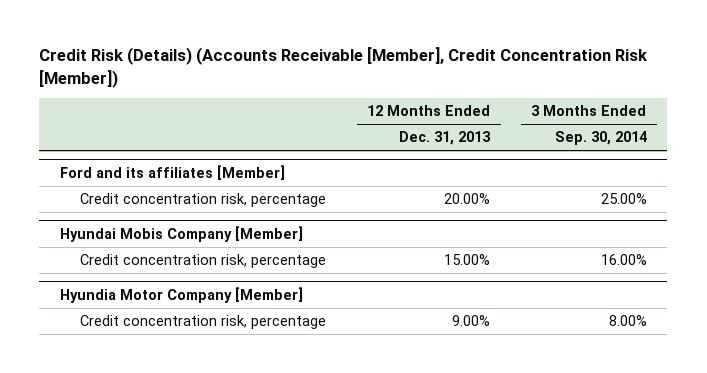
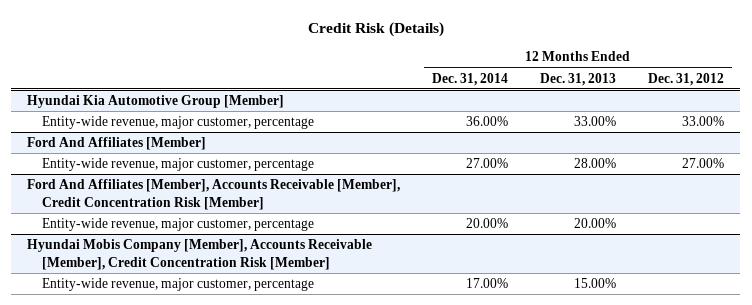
- Credit Risk (Details) (Accounts Receivable [Member], Credit Concentration Risk [Member])
+ Credit Risk (Details)
- | 12 Months Ended Dec. 31, 2013 | 3 Months Ended Sep. 30, 2014
+ | 12 Months Ended Dec. 31, 2014 | 12 Months Ended Dec. 31, 2013 | 12 Months Ended Dec. 31, 2012
- Ford and its affiliates [Member]
- Credit concentration risk, percentage | 20.00% | 25.00%
- Hyundai Mobis Company [Member]
- Credit concentration risk, percentage | 15.00% | 16.00%
- Hyundia Motor Company [Member]
- Credit concentration risk, percentage | 9.00% | 8.00%
+ Hyundai Kia Automotive Group [Member]
+ Entity-wide revenue, major customer, percentage | 36.00% | 33.00% | 33.00%
+ Ford And Affiliates [Member]
+ Entity-wide revenue, major customer, percentage | 27.00% | 28.00% | 27.00%
+ Ford And Affiliates [Member], Accounts Receivable [Member], Credit Concentration Risk [Member]
+ Entity-wide revenue, major customer, percentage | 20.00% | 20.00% |
+ Hyundai Mobis Company [Member], Accounts Receivable [Member], Credit Concentration Risk [Member]
+ Entity-wide revenue, major customer, percentage | 17.00% | 15.00% |

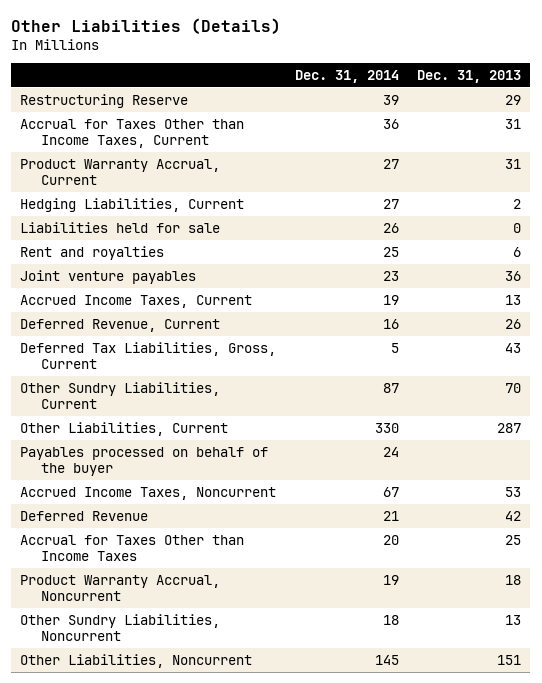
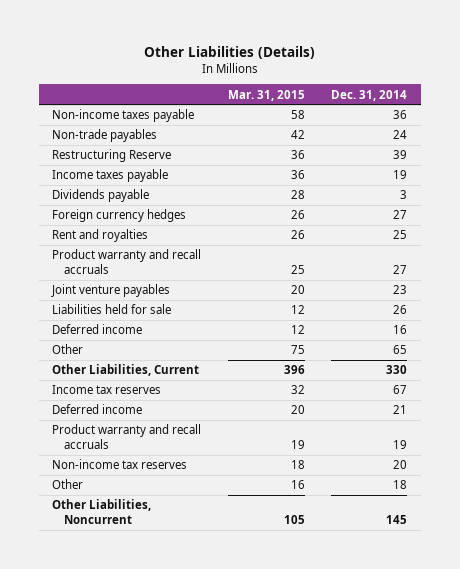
- | Dec. 31, 2014 | Dec. 31, 2013
+ | Mar. 31, 2015 | Dec. 31, 2014
+ Non-income taxes payable | 58 | 36
+ Non-trade payables | 42 | 24
- Accrual for Taxes Other than Income Taxes, Current | 36 | 31
- Product Warranty Accrual, Current | 27 | 31
- Hedging Liabilities, Current | 27 | 2
+ Income taxes payable | 36 | 19
+ Dividends payable | 28 | 3
+ Foreign currency hedges | 26 | 27
+ Product warranty and recall accruals | 25 | 27
- Accrued Income Taxes, Current | 19 | 13
- Deferred Revenue, Current | 16 | 26
- Deferred Tax Liabilities, Gross, Current | 5 | 43
- Other Sundry Liabilities, Current | 87 | 70
moved down: Liabilities held for sale | 12 | 26
+ Deferred income | 12 | 16
+ Other | 75 | 65
- Payables processed on behalf of the buyer | 24 |
- Accrued Income Taxes, Noncurrent | 67 | 53
- Deferred Revenue | 21 | 42
- Accrual for Taxes Other than Income Taxes | 20 | 25
- Product Warranty Accrual, Noncurrent | 19 | 18
- Other Sundry Liabilities, Noncurrent | 18 | 13
+ Income tax reserves | 32 | 67
+ Deferred income | 20 | 21
+ Product warranty and recall accruals | 19 | 19
+ Non-income tax reserves | 18 | 20
+ Other | 16 | 18

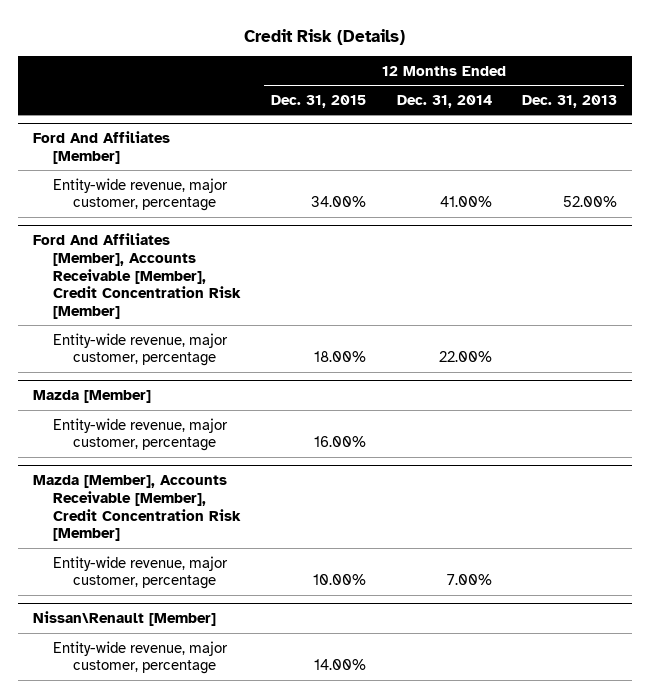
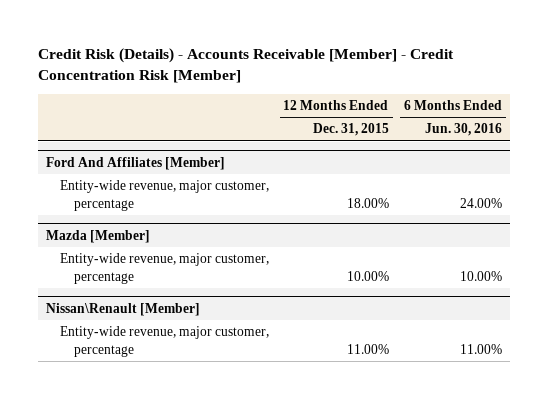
- Credit Risk (Details)
+ Credit Risk (Details) - Accounts Receivable [Member] - Credit Concentration Risk [Member]
- | 12 Months Ended Dec. 31, 2015 | 12 Months Ended Dec. 31, 2014 | 12 Months Ended Dec. 31, 2013
+ | 12 Months Ended Dec. 31, 2015 | 6 Months Ended Jun. 30, 2016
@ Ford And Affiliates [Member]
- Entity-wide revenue, major customer, percentage | 34.00% | 41.00% | 52.00%
- Ford And Affiliates [Member], Accounts Receivable [Member], Credit Concentration Risk [Member]
@ Mazda [Member]
- Entity-wide revenue, major customer, percentage | 16.00% | |
- Mazda [Member], Accounts Receivable [Member], Credit Concentration Risk [Member]
@ Nissan\Renault [Member]
- Entity-wide revenue, major customer, percentage | 14.00% | |
+ Entity-wide revenue, major customer, percentage | 11.00% | 11.00%

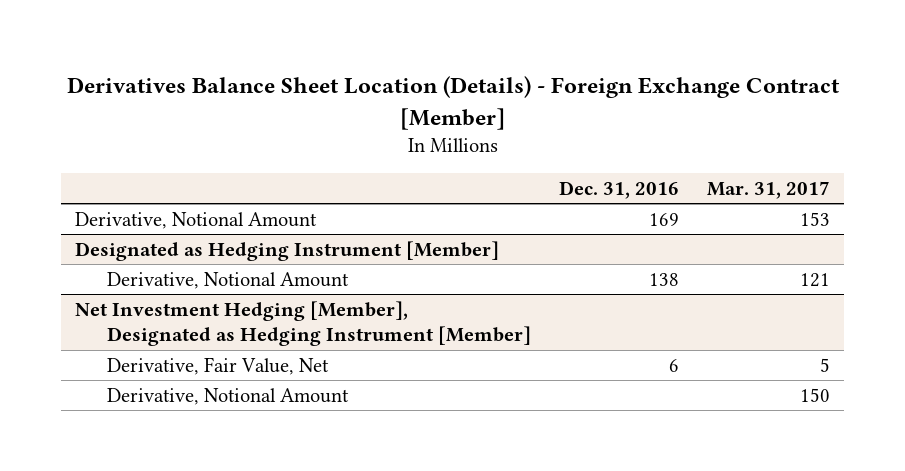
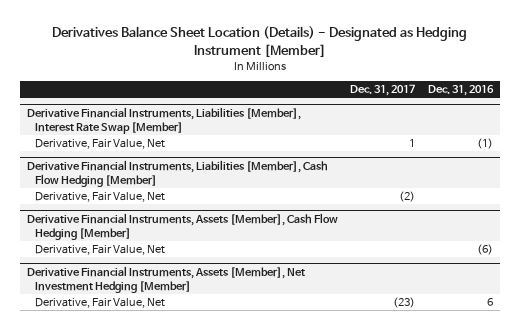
- Derivatives Balance Sheet Location (Details) - Foreign Exchange Contract [Member]
+ Derivatives Balance Sheet Location (Details) - Designated as Hedging Instrument [Member]
- | Dec. 31, 2016 | Mar. 31, 2017
+ | Dec. 31, 2017 | Dec. 31, 2016
- Derivative, Notional Amount | 169 | 153
- Designated as Hedging Instrument [Member]
- Derivative, Notional Amount | 138 | 121
- Net Investment Hedging [Member], Designated as Hedging Instrument [Member]
+ Derivative Financial Instruments, Liabilities [Member], Interest Rate Swap [Member]
+ Derivative, Fair Value, Net | 1 | (1)
+ Derivative Financial Instruments, Liabilities [Member], Cash Flow Hedging [Member]
+ Derivative, Fair Value, Net | (2) |
+ Derivative Financial Instruments, Assets [Member], Cash Flow Hedging [Member]
+ Derivative, Fair Value, Net | | (6)
+ Derivative Financial Instruments, Assets [Member], Net Investment Hedging [Member]
- Derivative, Notional Amount | | 150

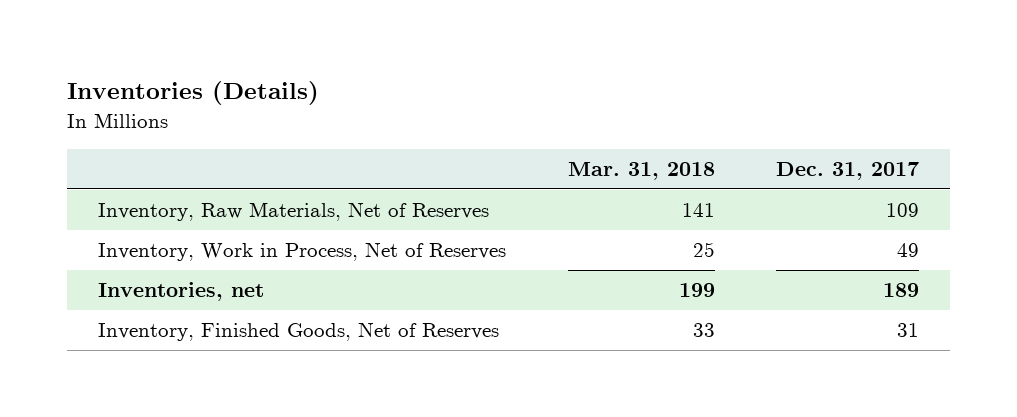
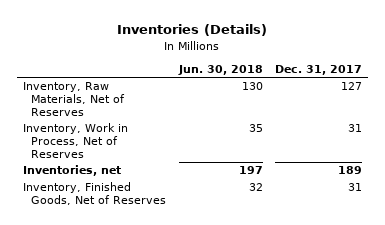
- | Mar. 31, 2018 | Dec. 31, 2017
+ | Jun. 30, 2018 | Dec. 31, 2017
- Inventory, Raw Materials, Net of Reserves | 141 | 109
- Inventory, Work in Process, Net of Reserves | 25 | 49
+ Inventory, Raw Materials, Net of Reserves | 130 | 127
+ Inventory, Work in Process, Net of Reserves | 35 | 31

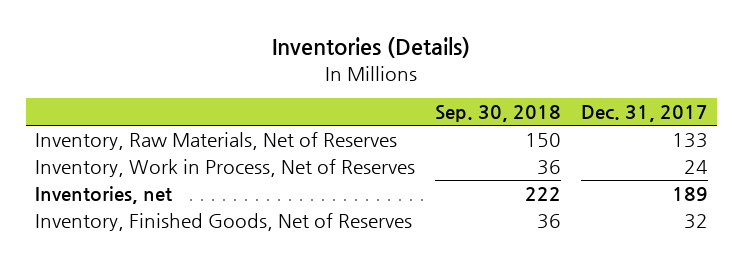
- | Jun. 30, 2018 | Dec. 31, 2017
+ | Sep. 30, 2018 | Dec. 31, 2017
- Inventory, Raw Materials, Net of Reserves | 130 | 127
- Inventory, Work in Process, Net of Reserves | 35 | 31
+ Inventory, Raw Materials, Net of Reserves | 150 | 133
+ Inventory, Work in Process, Net of Reserves | 36 | 24
- Inventory, Finished Goods, Net of Reserves | 32 | 31
+ Inventory, Finished Goods, Net of Reserves | 36 | 32

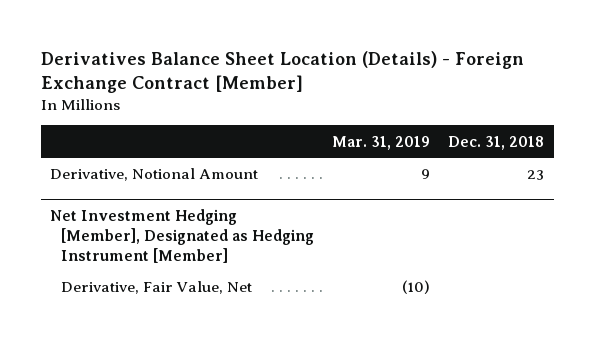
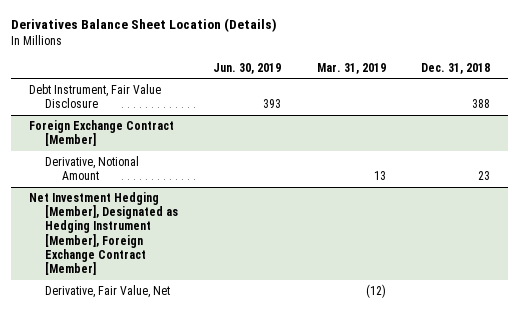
- Derivatives Balance Sheet Location (Details) - Foreign Exchange Contract [Member]
+ Derivatives Balance Sheet Location (Details)
- | Mar. 31, 2019 | Dec. 31, 2018
+ | Jun. 30, 2019 | Mar. 31, 2019 | Dec. 31, 2018
- Derivative, Notional Amount | 9 | 23
- Net Investment Hedging [Member], Designated as Hedging Instrument [Member]
- Derivative, Fair Value, Net | (10) |
+ Debt Instrument, Fair Value Disclosure | 393 | | 388
+ Foreign Exchange Contract [Member]
+ Derivative, Notional Amount | | 13 | 23
+ Net Investment Hedging [Member], Designated as Hedging Instrument [Member], Foreign Exchange Contract [Member]
+ Derivative, Fair Value, Net | | (12) |

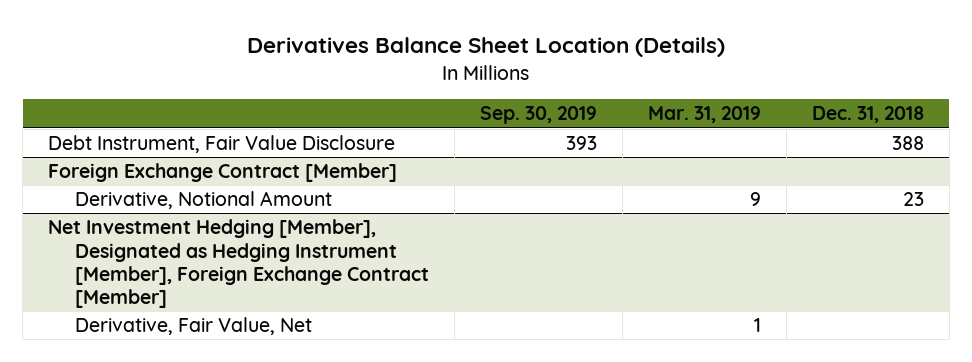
- | Jun. 30, 2019 | Mar. 31, 2019 | Dec. 31, 2018
+ | Sep. 30, 2019 | Mar. 31, 2019 | Dec. 31, 2018
@ Foreign Exchange Contract [Member]
- Derivative, Notional Amount | | 13 | 23
+ Derivative, Notional Amount | | 9 | 23
@ Net Investment Hedging [Member], Designated as Hedging Instrument [Member], Foreign Exchange Contract [Member]
- Derivative, Fair Value, Net | | (12) |
+ Derivative, Fair Value, Net | | 1 |

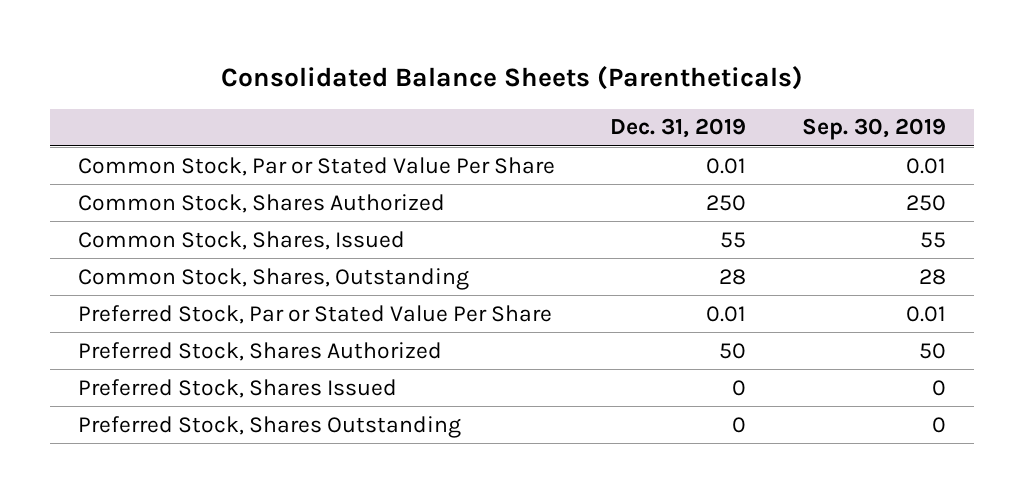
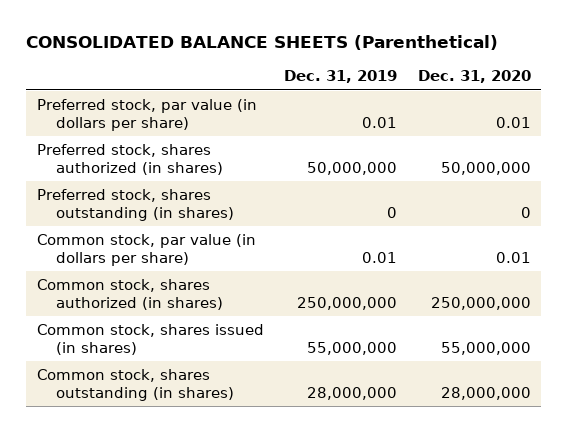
- Consolidated Balance Sheets (Parentheticals)
+ CONSOLIDATED BALANCE SHEETS (Parenthetical)
- | Dec. 31, 2019 | Sep. 30, 2019
+ | Dec. 31, 2019 | Dec. 31, 2020
- Common Stock, Par or Stated Value Per Share | 0.01 | 0.01
- Common Stock, Shares Authorized | 250 | 250
- Common Stock, Shares, Issued | 55 | 55
- Common Stock, Shares, Outstanding | 28 | 28
- Preferred Stock, Par or Stated Value Per Share | 0.01 | 0.01
- Preferred Stock, Shares Authorized | 50 | 50
- Preferred Stock, Shares Issued | 0 | 0
- Preferred Stock, Shares Outstanding | 0 | 0
+ Preferred stock, par value (in dollars per share) | 0.01 | 0.01
+ Preferred stock, shares authorized (in shares) | 50,000,000 | 50,000,000
+ Preferred stock, shares outstanding (in shares) | 0 | 0
+ Common stock, par value (in dollars per share) | 0.01 | 0.01
+ Common stock, shares authorized (in shares) | 250,000,000 | 250,000,000
+ Common stock, shares issued (in shares) | 55,000,000 | 55,000,000
+ Common stock, shares outstanding (in shares) | 28,000,000 | 28,000,000

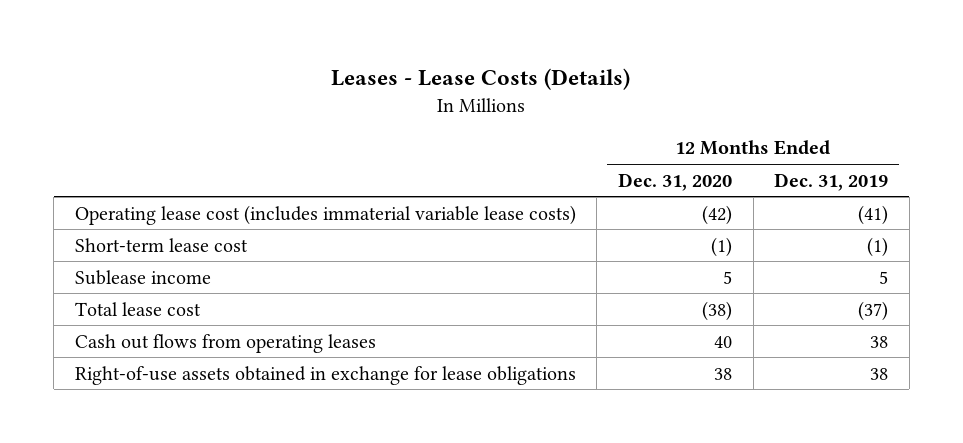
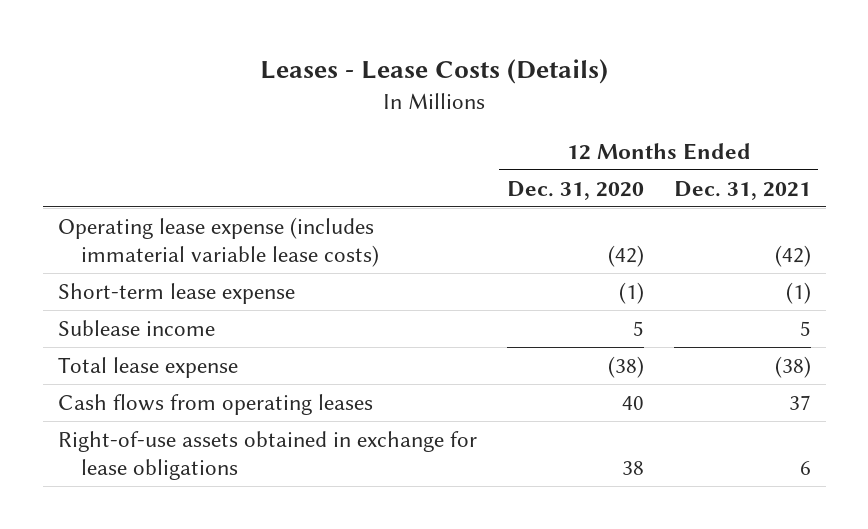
- | 12 Months Ended Dec. 31, 2020 | 12 Months Ended Dec. 31, 2019
+ | 12 Months Ended Dec. 31, 2020 | 12 Months Ended Dec. 31, 2021
- Operating lease cost (includes immaterial variable lease costs) | (42) | (41)
- Short-term lease cost | (1) | (1)
+ Operating lease expense (includes immaterial variable lease costs) | (42) | (42)
+ Short-term lease expense | (1) | (1)
- Total lease cost | (38) | (37)
- Cash out flows from operating leases | 40 | 38
+ Total lease expense | (38) | (38)
+ Cash flows from operating leases | 40 | 37

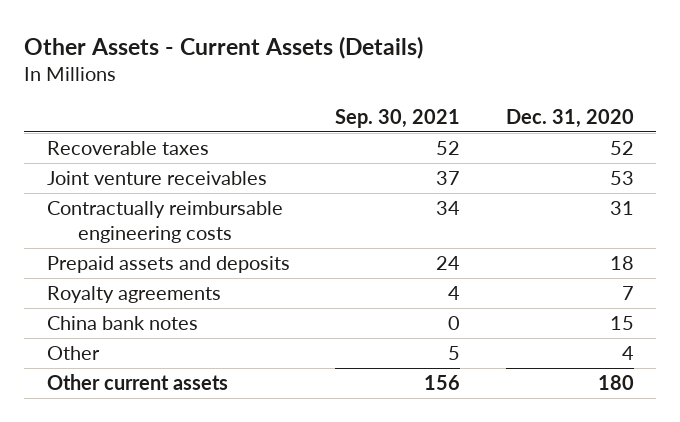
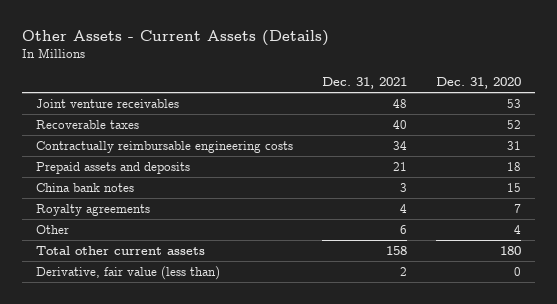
- | Sep. 30, 2021 | Dec. 31, 2020
+ | Dec. 31, 2021 | Dec. 31, 2020
moved down: Recoverable taxes | 40 | 52
moved down: Royalty agreements | 4 | 7
- Other current assets | 156 | 180
+ Total other current assets | 158 | 180
+ Derivative, fair value (less than) | 2 | 0

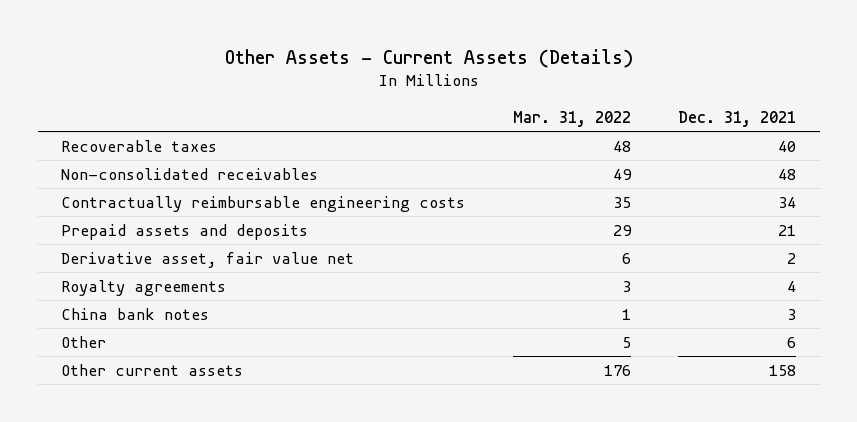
- | Dec. 31, 2021 | Dec. 31, 2020
+ | Mar. 31, 2022 | Dec. 31, 2021
- Joint venture receivables | 48 | 53
+ Non-consolidated receivables | 49 | 48
+ Derivative asset, fair value net | 6 | 2
moved down: China bank notes | 1 | 3
- Total other current assets | 158 | 180
- Derivative, fair value (less than) | 2 | 0
+ Other current assets | 176 | 158

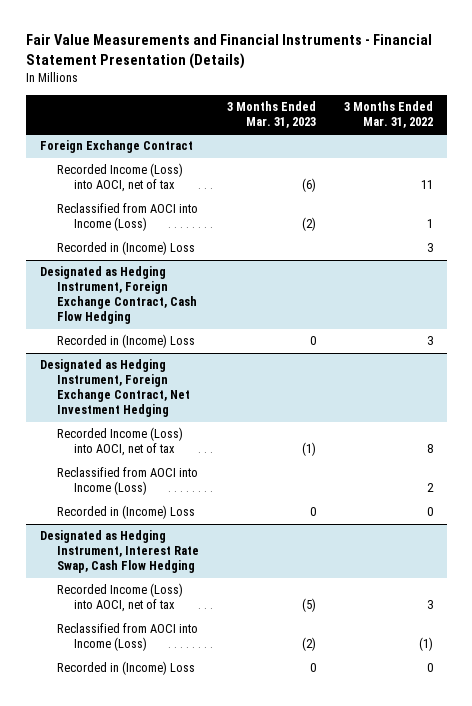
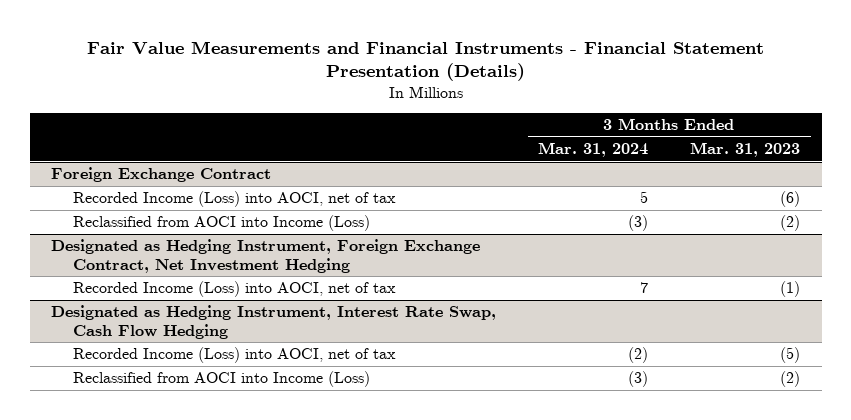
- | 3 Months Ended Mar. 31, 2023 | 3 Months Ended Mar. 31, 2022
+ | 3 Months Ended Mar. 31, 2024 | 3 Months Ended Mar. 31, 2023
@ Foreign Exchange Contract
- Recorded in (Income) Loss | | 3
- Designated as Hedging Instrument, Foreign Exchange Contract, Cash Flow Hedging
- Recorded in (Income) Loss | 0 | 3
@ Designated as Hedging Instrument, Foreign Exchange Contract, Net Investment Hedging
- Reclassified from AOCI into Income (Loss) | | 2
- Recorded in (Income) Loss | 0 | 0
@ Designated as Hedging Instrument, Interest Rate Swap, Cash Flow Hedging
- Recorded in (Income) Loss | 0 | 0

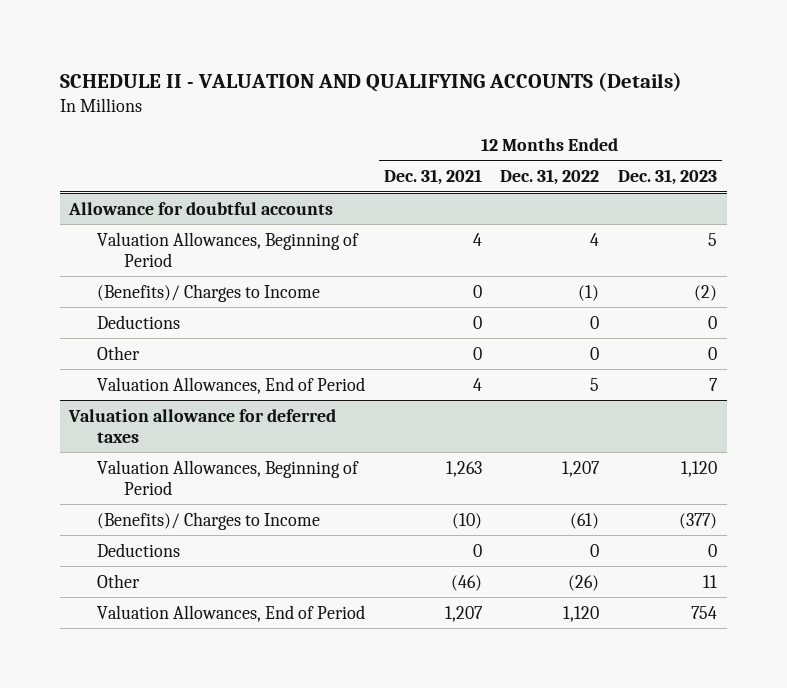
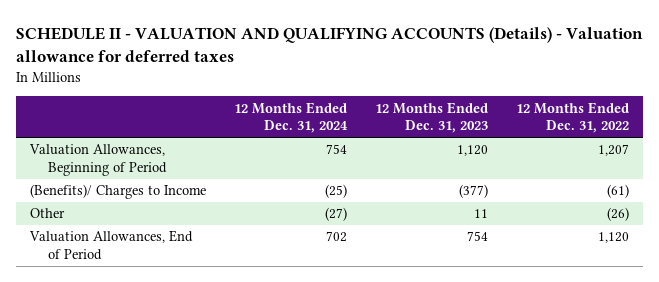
- SCHEDULE II - VALUATION AND QUALIFYING ACCOUNTS (Details)
+ SCHEDULE II - VALUATION AND QUALIFYING ACCOUNTS (Details) - Valuation allowance for deferred taxes
- | 12 Months Ended Dec. 31, 2021 | 12 Months Ended Dec. 31, 2022 | 12 Months Ended Dec. 31, 2023
+ | 12 Months Ended Dec. 31, 2024 | 12 Months Ended Dec. 31, 2023 | 12 Months Ended Dec. 31, 2022
- Allowance for doubtful accounts
- Valuation Allowances, Beginning of Period | 4 | 4 | 5
- (Benefits)/ Charges to Income | 0 | (1) | (2)
- Deductions | 0 | 0 | 0
- Other | 0 | 0 | 0
- Valuation Allowances, End of Period | 4 | 5 | 7
- Valuation allowance for deferred taxes
- Deductions | 0 | 0 | 0

